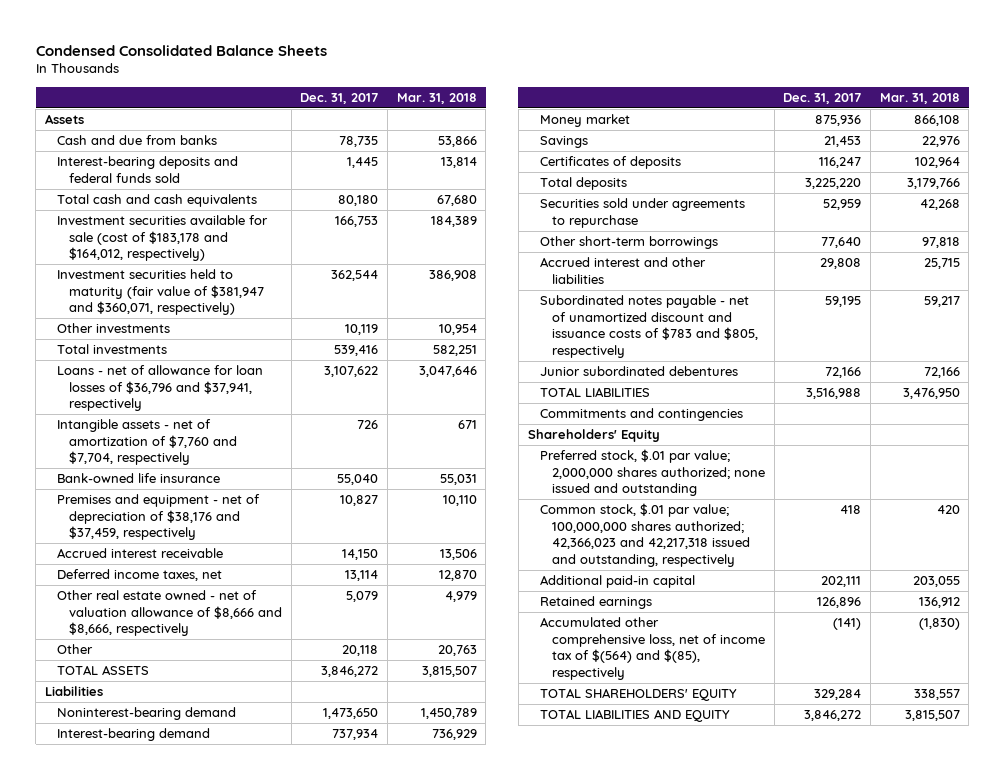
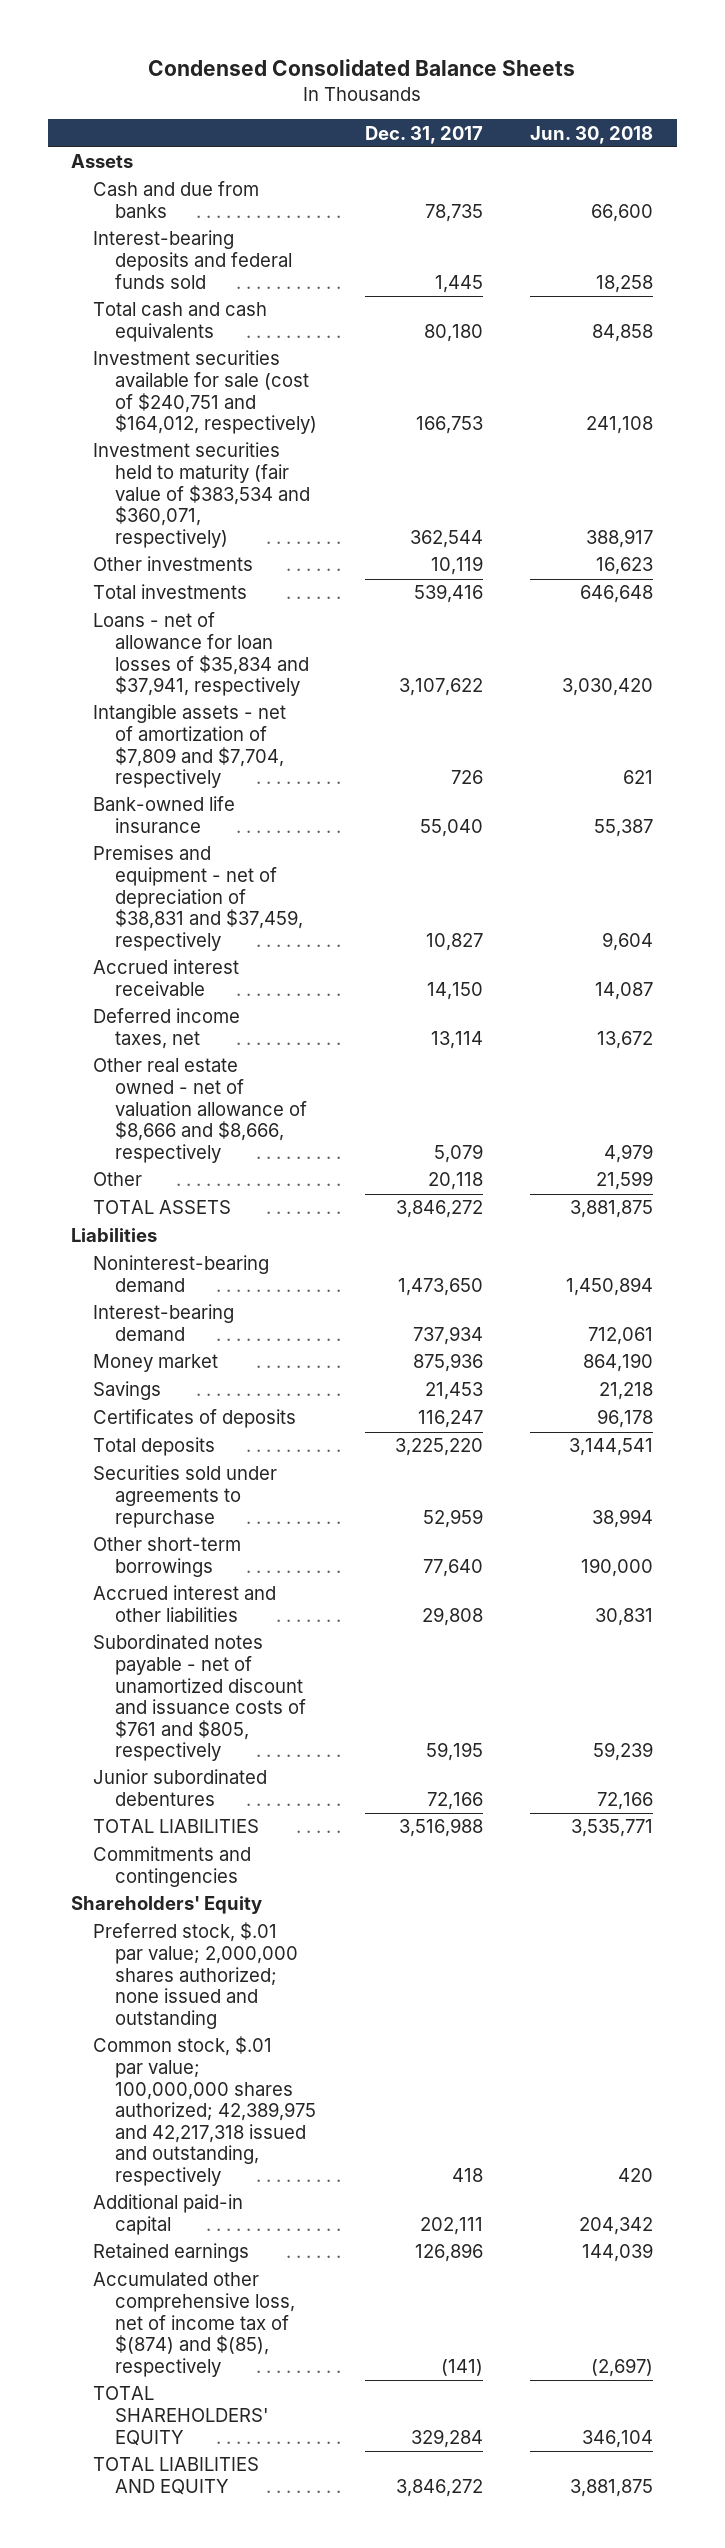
- | Dec. 31, 2017 | Mar. 31, 2018
+ | Dec. 31, 2017 | Jun. 30, 2018
- Investment securities available for sale (cost of $183,178 and $164,012, respectively) | 166,753 | 184,389
- Investment securities held to maturity (fair value of $381,947 and $360,071, respectively) | 362,544 | 386,908
+ Investment securities available for sale (cost of $240,751 and $164,012, respectively) | 166,753 | 241,108
+ Investment securities held to maturity (fair value of $383,534 and $360,071, respectively) | 362,544 | 388,917
- Loans - net of allowance for loan losses of $36,796 and $37,941, respectively | 3,107,622 | 3,047,646
- Intangible assets - net of amortization of $7,760 and $7,704, respectively | 726 | 671
+ Loans - net of allowance for loan losses of $35,834 and $37,941, respectively | 3,107,622 | 3,030,420
+ Intangible assets - net of amortization of $7,809 and $7,704, respectively | 726 | 621
- Premises and equipment - net of depreciation of $38,176 and $37,459, respectively | 10,827 | 10,110
+ Premises and equipment - net of depreciation of $38,831 and $37,459, respectively | 10,827 | 9,604
- Subordinated notes payable - net of unamortized discount and issuance costs of $783 and $805, respectively | 59,195 | 59,217
+ Subordinated notes payable - net of unamortized discount and issuance costs of $761 and $805, respectively | 59,195 | 59,239
- Common stock, $.01 par value; 100,000,000 shares authorized; 42,366,023 and 42,217,318 issued and outstanding, respectively | 418 | 420
+ Common stock, $.01 par value; 100,000,000 shares authorized; 42,389,975 and 42,217,318 issued and outstanding, respectively | 418 | 420
- Accumulated other comprehensive loss, net of income tax of $(564) and $(85), respectively | (141) | (1,830)
+ Accumulated other comprehensive loss, net of income tax of $(874) and $(85), respectively | (141) | (2,697)

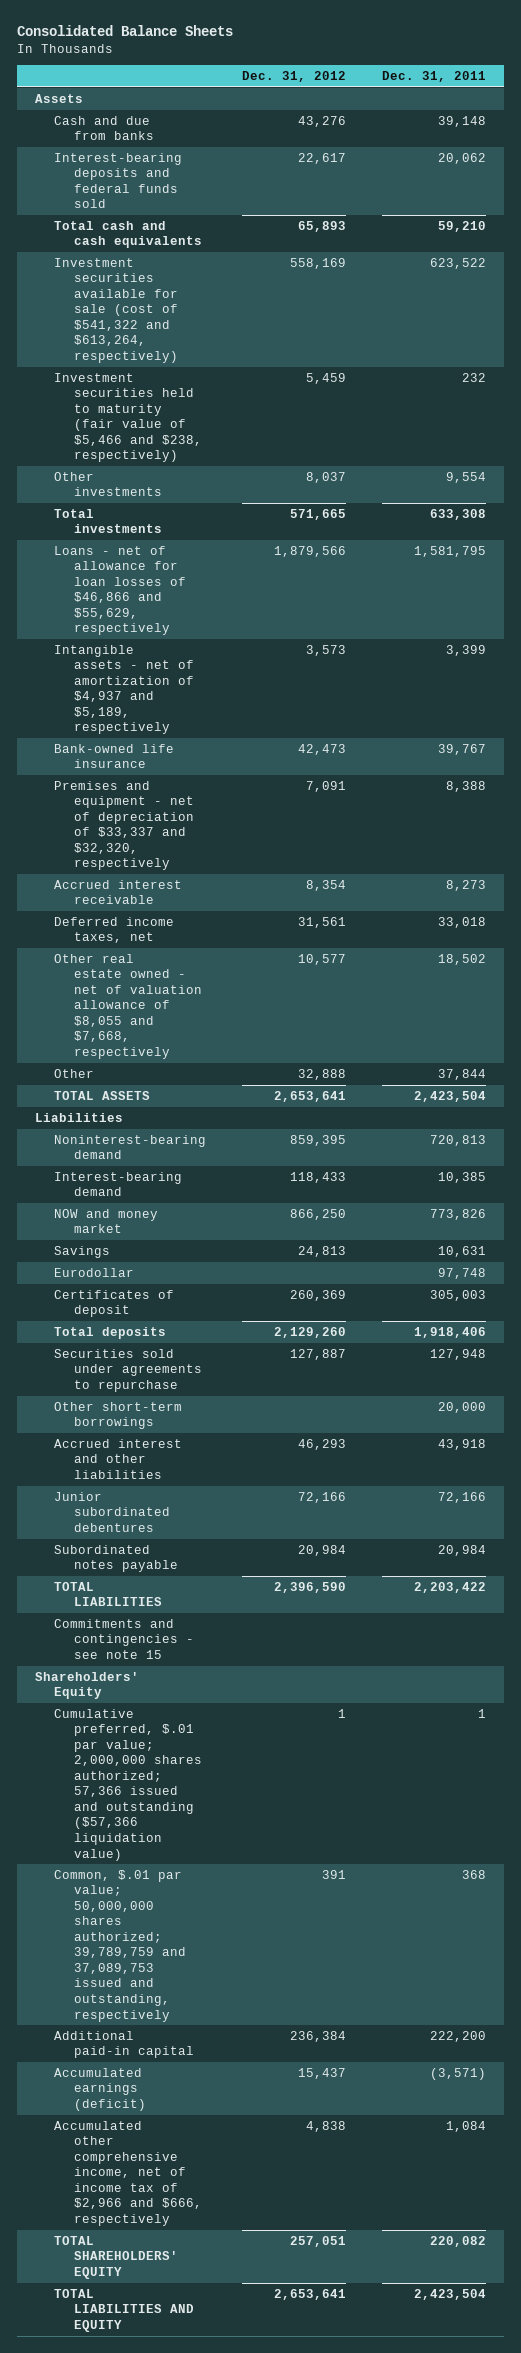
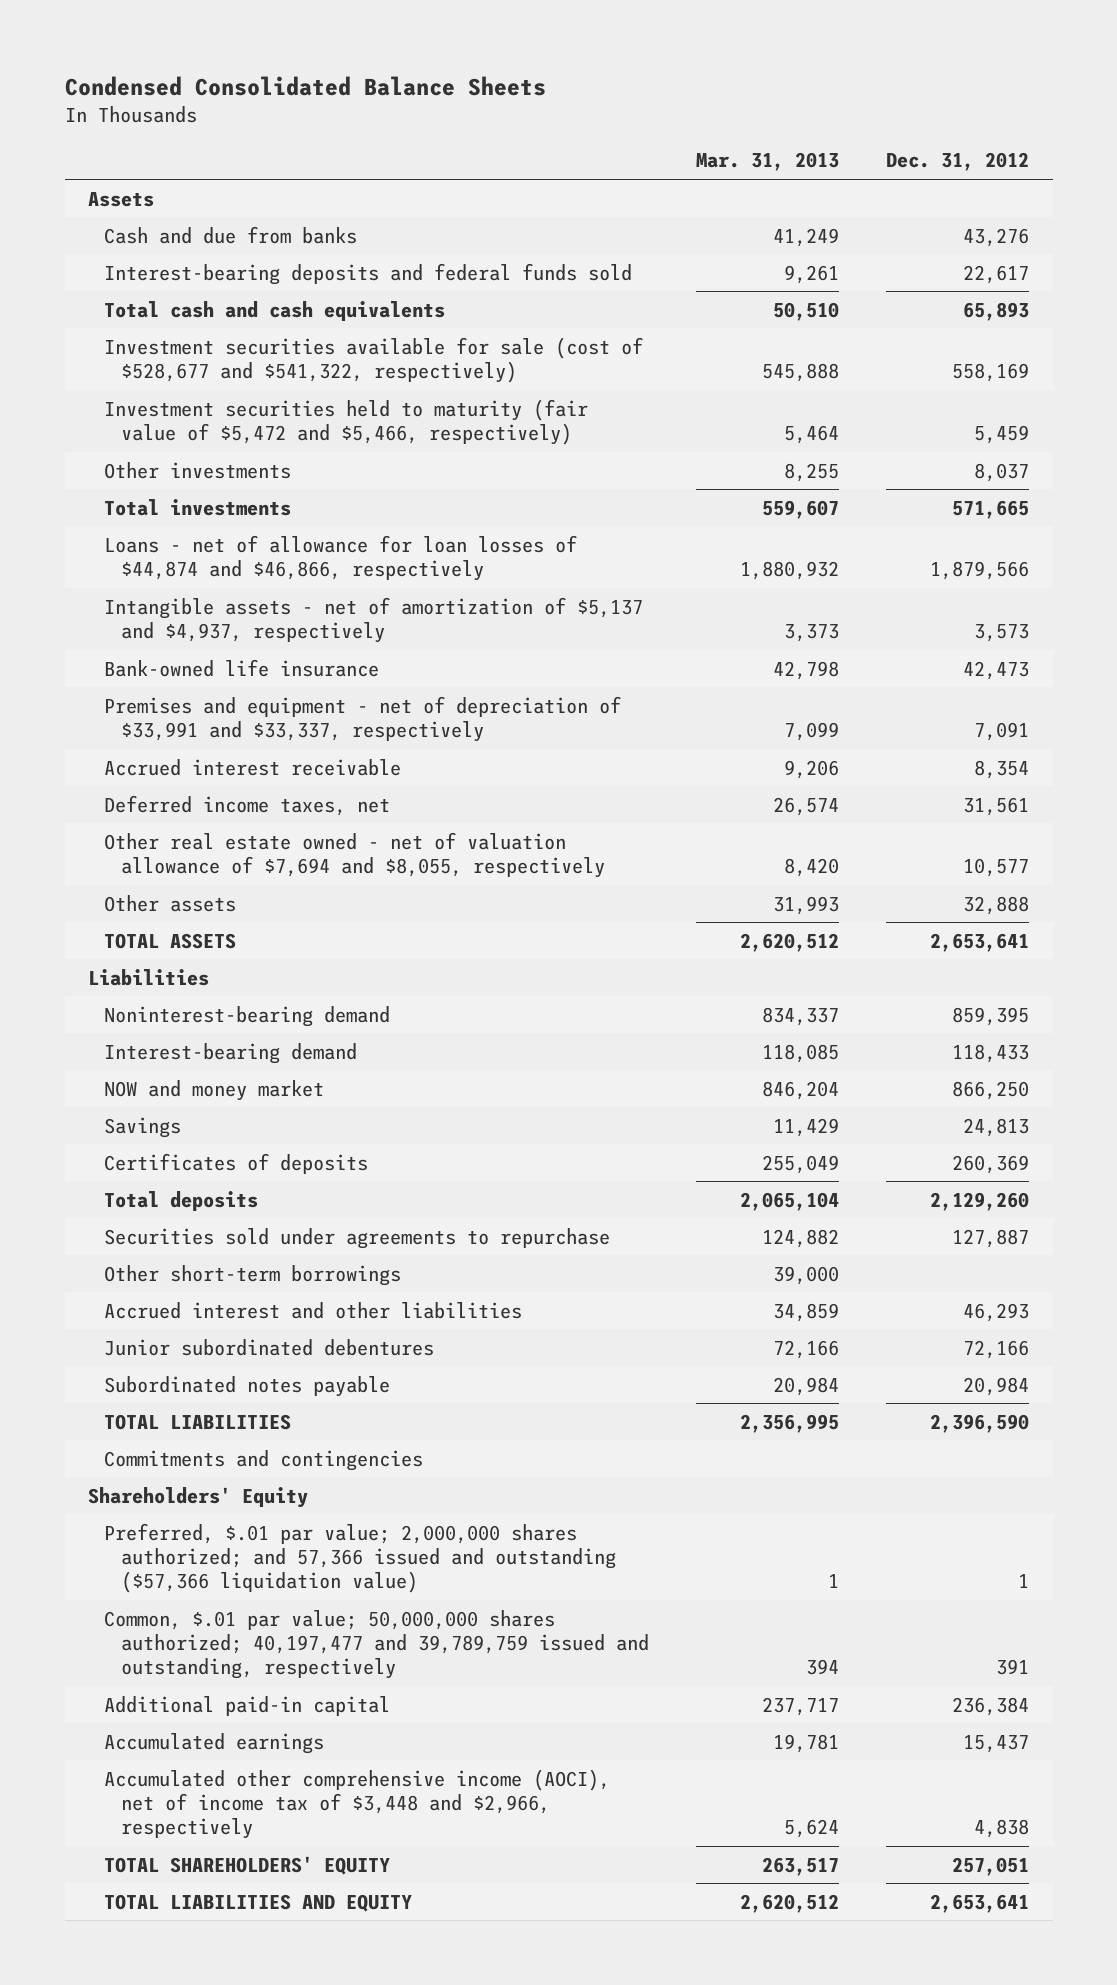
- Consolidated Balance Sheets
+ Condensed Consolidated Balance Sheets
- | Dec. 31, 2012 | Dec. 31, 2011
+ | Mar. 31, 2013 | Dec. 31, 2012
- Investment securities available for sale (cost of $541,322 and $613,264, respectively) | 558,169 | 623,522
- Investment securities held to maturity (fair value of $5,466 and $238, respectively) | 5,459 | 232
+ Investment securities available for sale (cost of $528,677 and $541,322, respectively) | 545,888 | 558,169
+ Investment securities held to maturity (fair value of $5,472 and $5,466, respectively) | 5,464 | 5,459
- Loans - net of allowance for loan losses of $46,866 and $55,629, respectively | 1,879,566 | 1,581,795
- Intangible assets - net of amortization of $4,937 and $5,189, respectively | 3,573 | 3,399
+ Loans - net of allowance for loan losses of $44,874 and $46,866, respectively | 1,880,932 | 1,879,566
+ Intangible assets - net of amortization of $5,137 and $4,937, respectively | 3,373 | 3,573
- Premises and equipment - net of depreciation of $33,337 and $32,320, respectively | 7,091 | 8,388
+ Premises and equipment - net of depreciation of $33,991 and $33,337, respectively | 7,099 | 7,091
- Other real estate owned - net of valuation allowance of $8,055 and $7,668, respectively | 10,577 | 18,502
- Other | 32,888 | 37,844
+ Other real estate owned - net of valuation allowance of $7,694 and $8,055, respectively | 8,420 | 10,577
+ Other assets | 31,993 | 32,888
- Eurodollar | | 97,748
- Certificates of deposit | 260,369 | 305,003
+ Certificates of deposits | 255,049 | 260,369
- Commitments and contingencies - see note 15
+ Commitments and contingencies
- Cumulative preferred, $.01 par value; 2,000,000 shares authorized; 57,366 issued and outstanding ($57,366 liquidation value) | 1 | 1
- Common, $.01 par value; 50,000,000 shares authorized; 39,789,759 and 37,089,753 issued and outstanding, respectively | 391 | 368
+ Preferred, $.01 par value; 2,000,000 shares authorized; and 57,366 issued and outstanding ($57,366 liquidation value) | 1 | 1
+ Common, $.01 par value; 50,000,000 shares authorized; 40,197,477 and 39,789,759 issued and outstanding, respectively | 394 | 391
- Accumulated earnings (deficit) | 15,437 | (3,571)
- Accumulated other comprehensive income, net of income tax of $2,966 and $666, respectively | 4,838 | 1,084
+ Accumulated earnings | 19,781 | 15,437
+ Accumulated other comprehensive income (AOCI), net of income tax of $3,448 and $2,966, respectively | 5,624 | 4,838

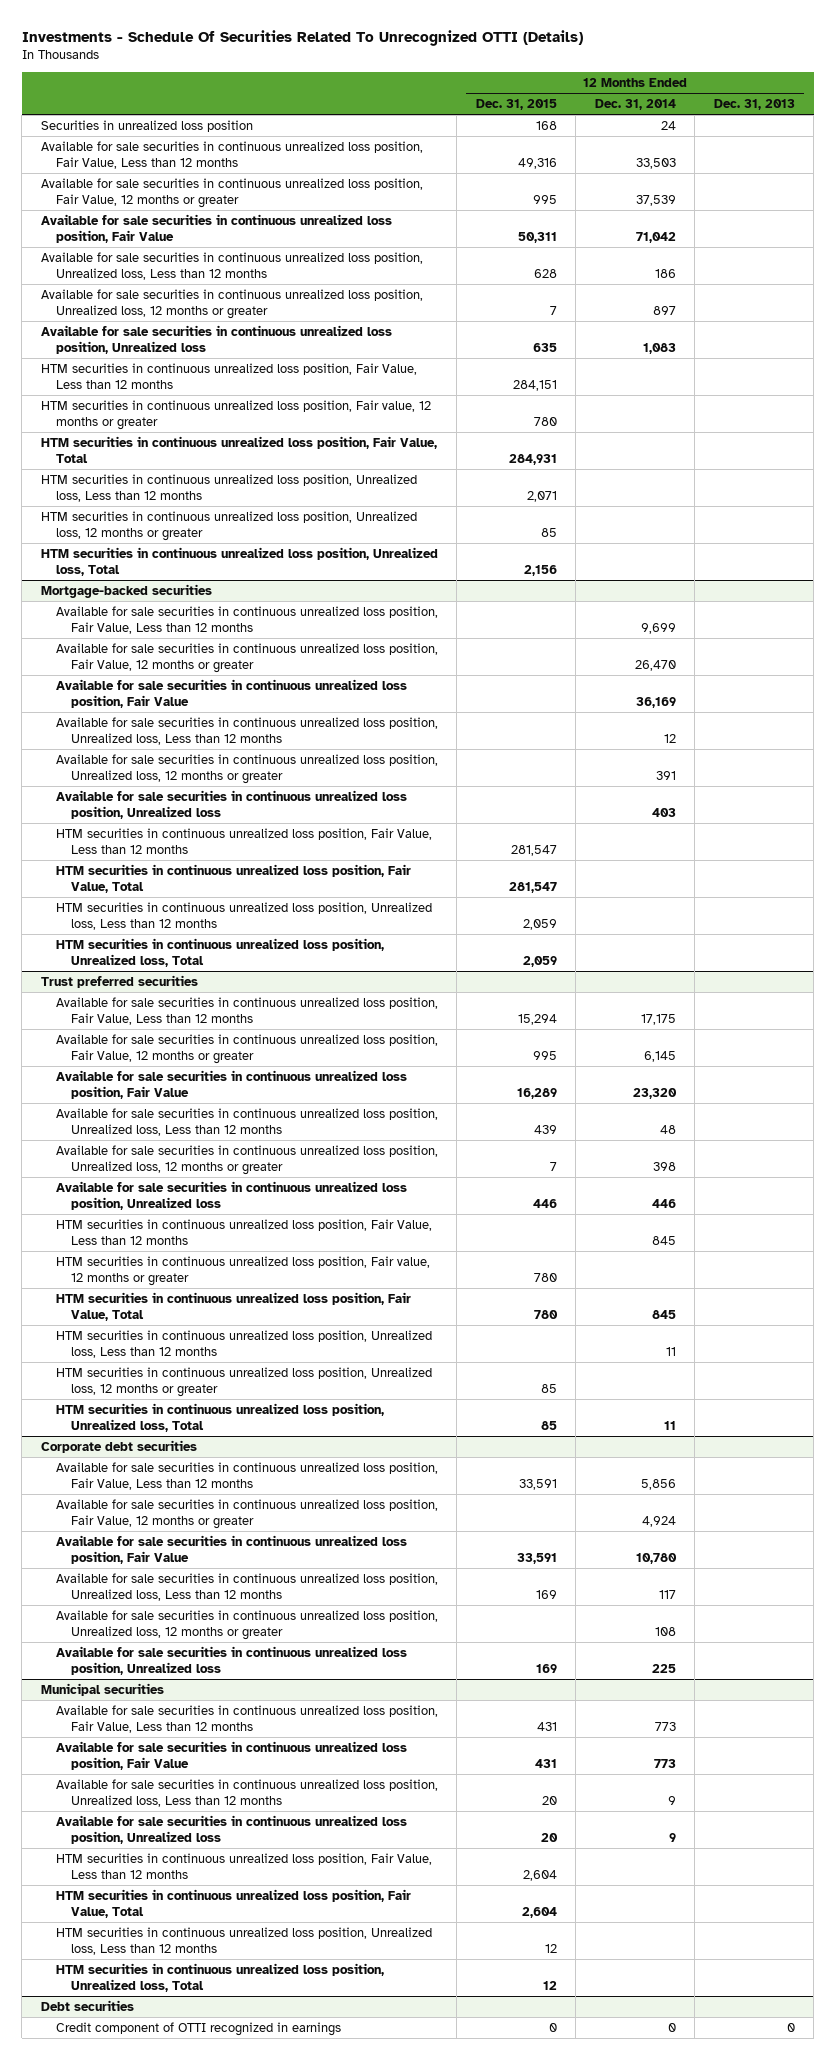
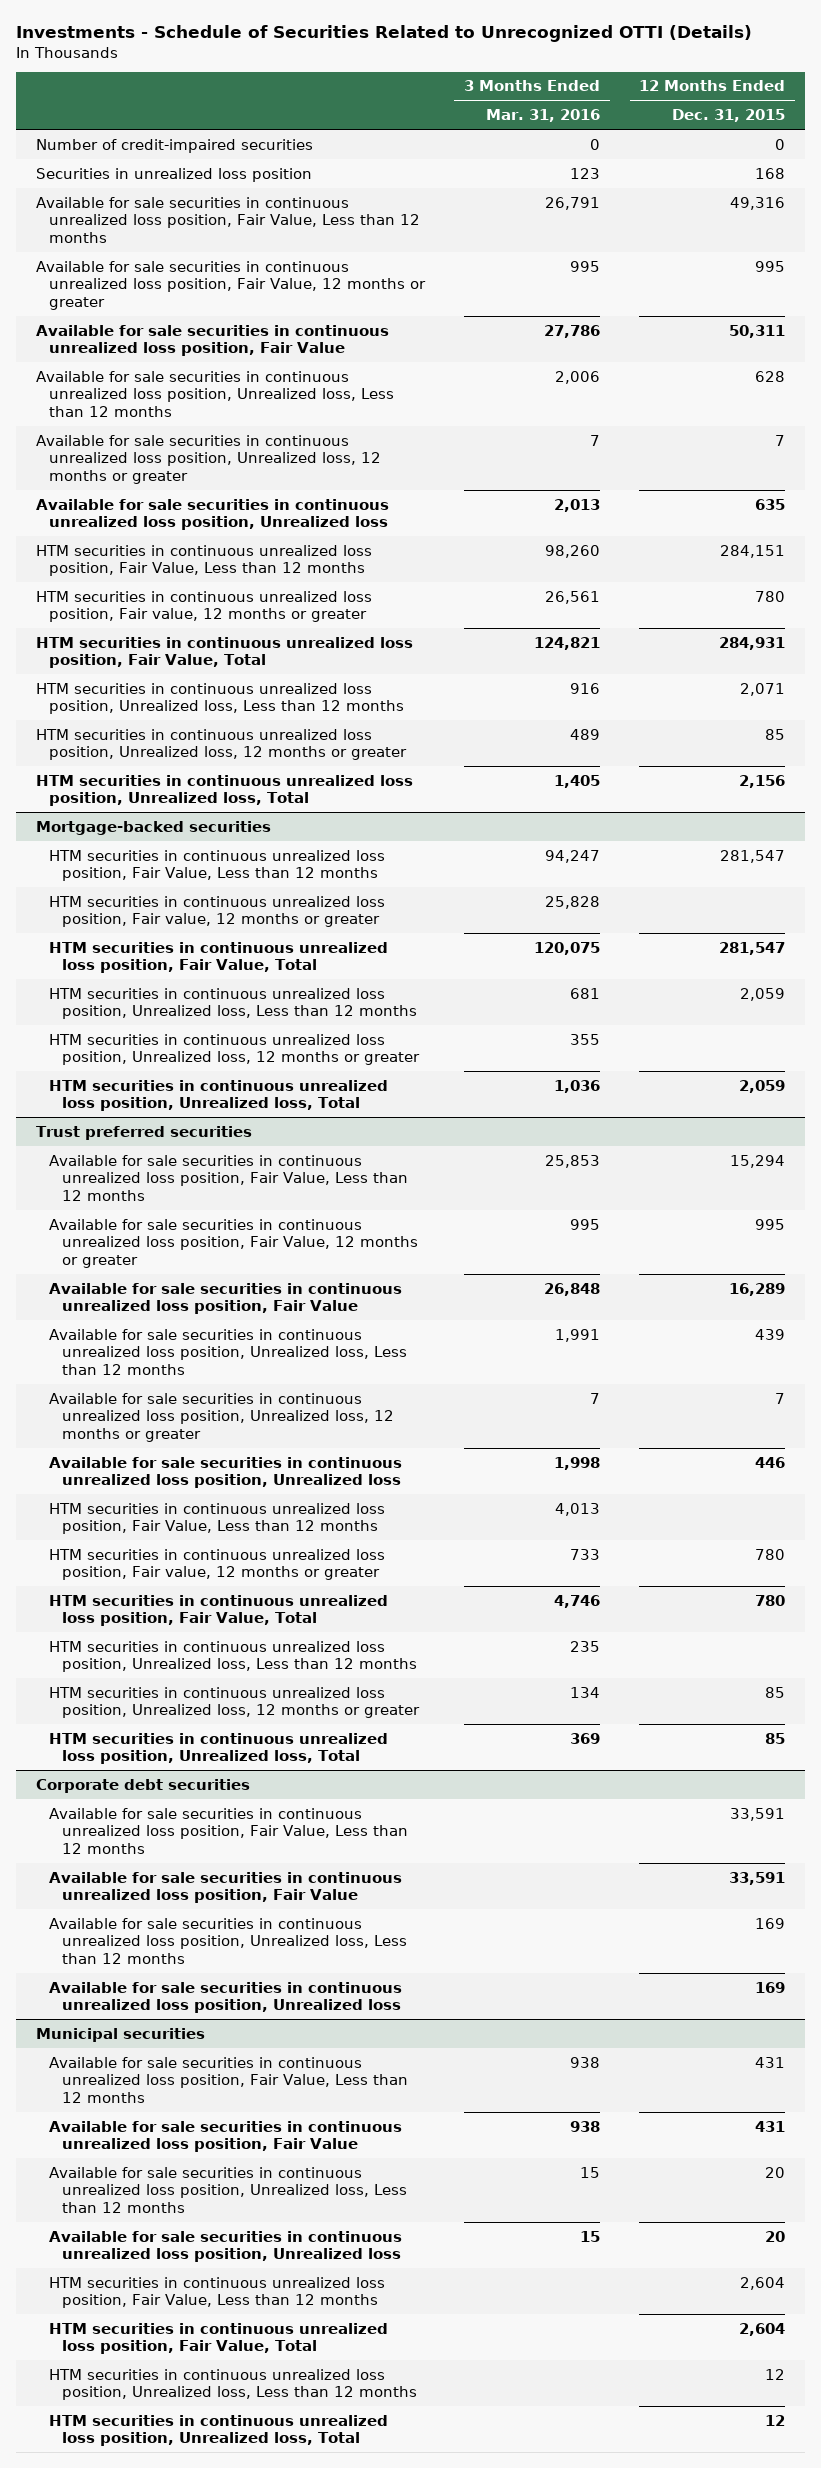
- Investments - Schedule Of Securities Related To Unrecognized OTTI (Details)
+ Investments - Schedule of Securities Related to Unrecognized OTTI (Details)
- | 12 Months Ended Dec. 31, 2015 | 12 Months Ended Dec. 31, 2014 | 12 Months Ended Dec. 31, 2013
+ | 3 Months Ended Mar. 31, 2016 | 12 Months Ended Dec. 31, 2015
+ Number of credit-impaired securities | 0 | 0
@ Mortgage-backed securities
- Available for sale securities in continuous unrealized loss position, Fair Value, Less than 12 months | | 9,699 |
- Available for sale securities in continuous unrealized loss position, Fair Value, 12 months or greater | | 26,470 |
- Available for sale securities in continuous unrealized loss position, Fair Value | | 36,169 |
- Available for sale securities in continuous unrealized loss position, Unrealized loss, Less than 12 months | | 12 |
- Available for sale securities in continuous unrealized loss position, Unrealized loss, 12 months or greater | | 391 |
- Available for sale securities in continuous unrealized loss position, Unrealized loss | | 403 |
+ HTM securities in continuous unrealized loss position, Fair value, 12 months or greater | 25,828 |
+ HTM securities in continuous unrealized loss position, Unrealized loss, 12 months or greater | 355 |
@ Corporate debt securities
- Available for sale securities in continuous unrealized loss position, Fair Value, 12 months or greater | | 4,924 |
- Available for sale securities in continuous unrealized loss position, Unrealized loss, 12 months or greater | | 108 |
- Debt securities
- Credit component of OTTI recognized in earnings | 0 | 0 | 0

